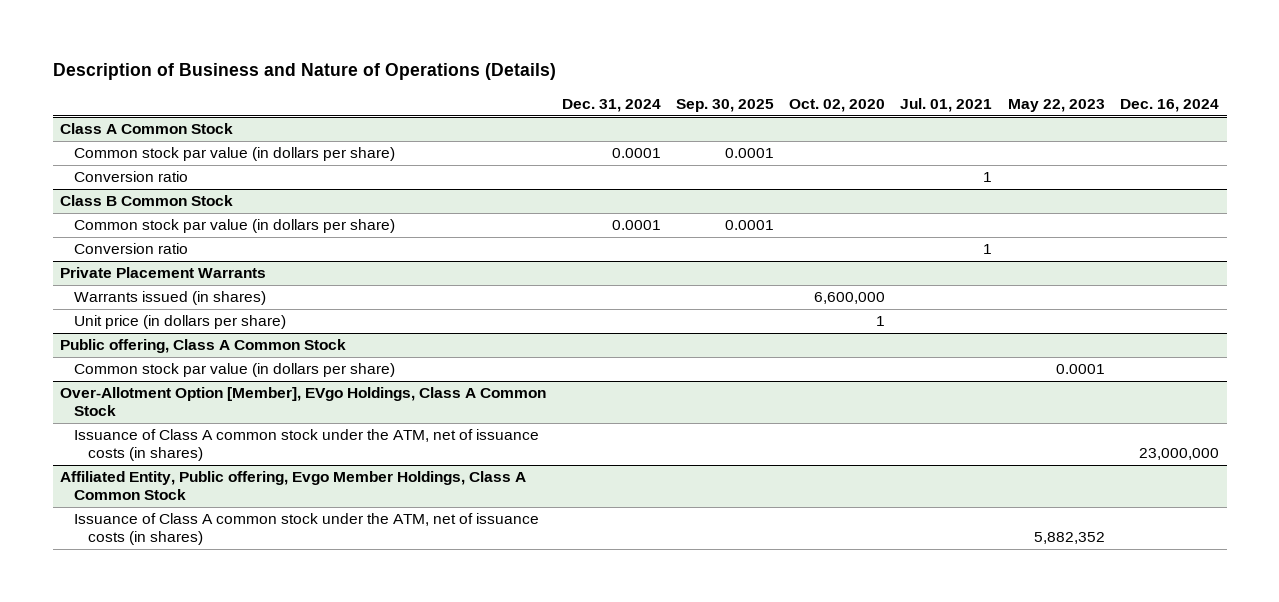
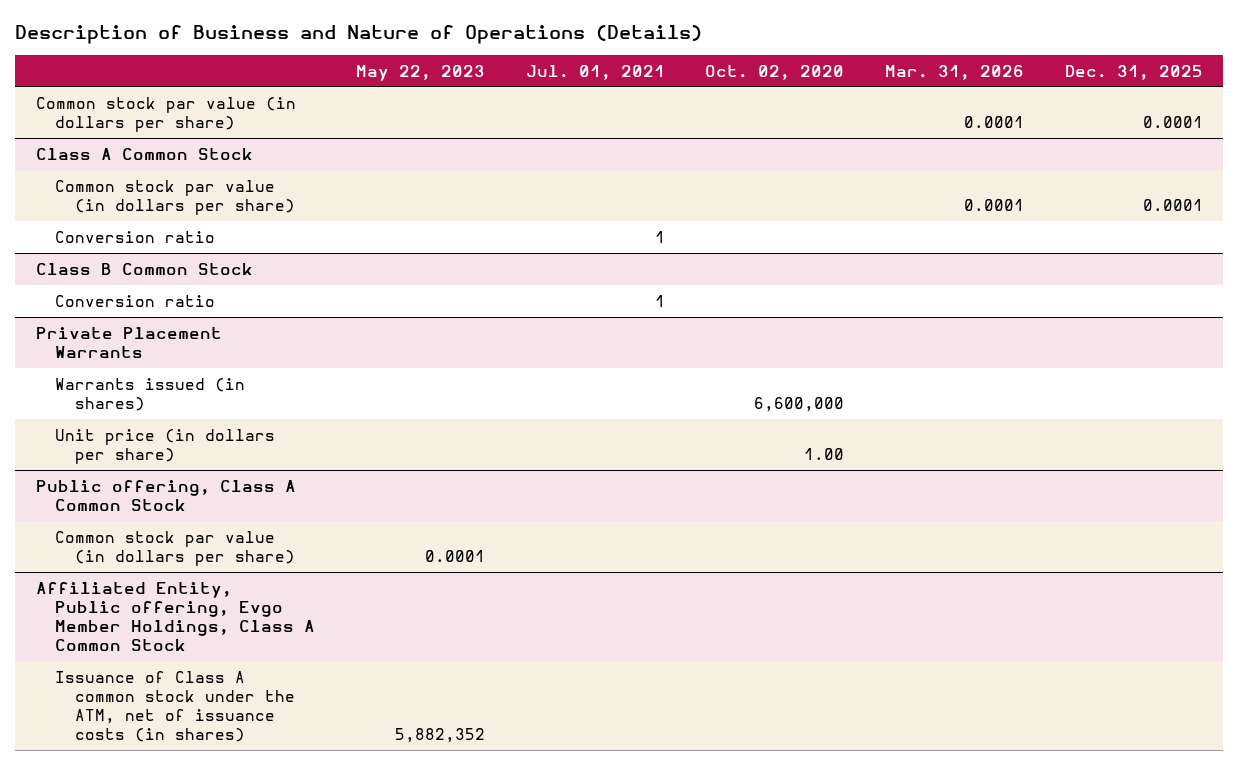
- | Dec. 31, 2024 | Sep. 30, 2025 | Oct. 02, 2020 | Jul. 01, 2021 | May 22, 2023 | Dec. 16, 2024
+ | May 22, 2023 | Jul. 01, 2021 | Oct. 02, 2020 | Mar. 31, 2026 | Dec. 31, 2025
+ Common stock par value (in dollars per share) | | | | 0.0001 | 0.0001
@ Class B Common Stock
- Common stock par value (in dollars per share) | 0.0001 | 0.0001 | | | |
@ Private Placement Warrants
- Unit price (in dollars per share) | | | 1 | | |
+ Unit price (in dollars per share) | | | 1.00 | |
- Over-Allotment Option [Member], EVgo Holdings, Class A Common Stock
- Issuance of Class A common stock under the ATM, net of issuance costs (in shares) | | | | | | 23,000,000

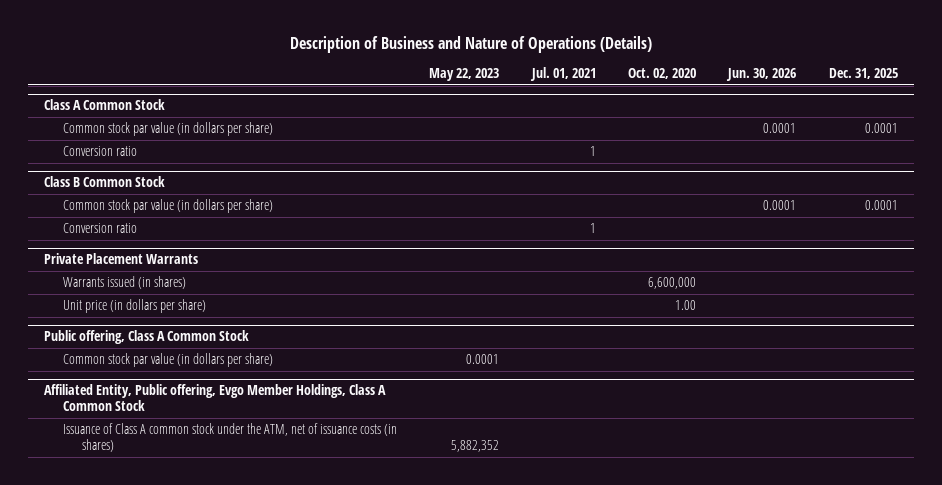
- | May 22, 2023 | Jul. 01, 2021 | Oct. 02, 2020 | Mar. 31, 2026 | Dec. 31, 2025
+ | May 22, 2023 | Jul. 01, 2021 | Oct. 02, 2020 | Jun. 30, 2026 | Dec. 31, 2025
- Common stock par value (in dollars per share) | | | | 0.0001 | 0.0001
@ Class B Common Stock
+ Common stock par value (in dollars per share) | | | | 0.0001 | 0.0001

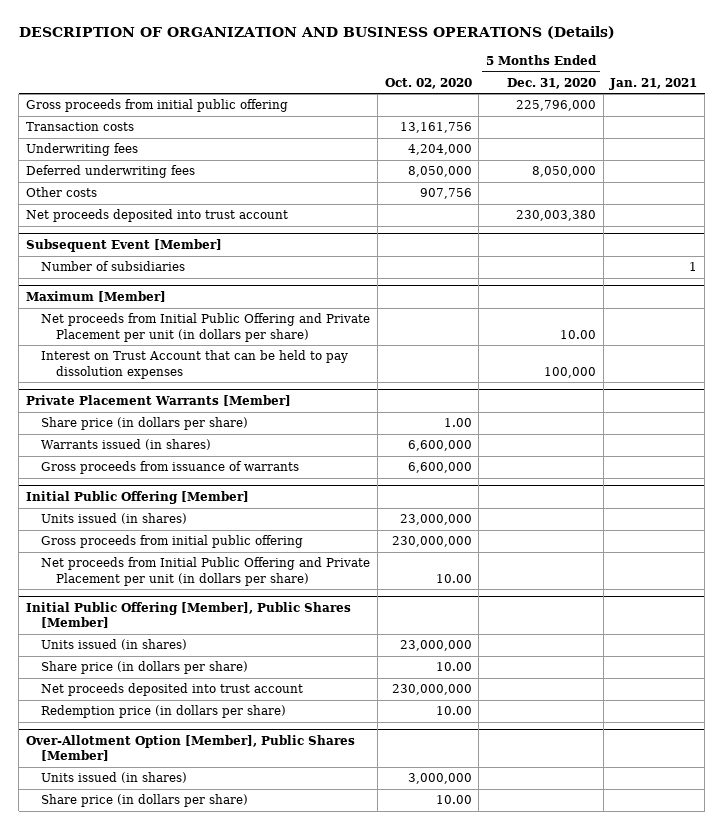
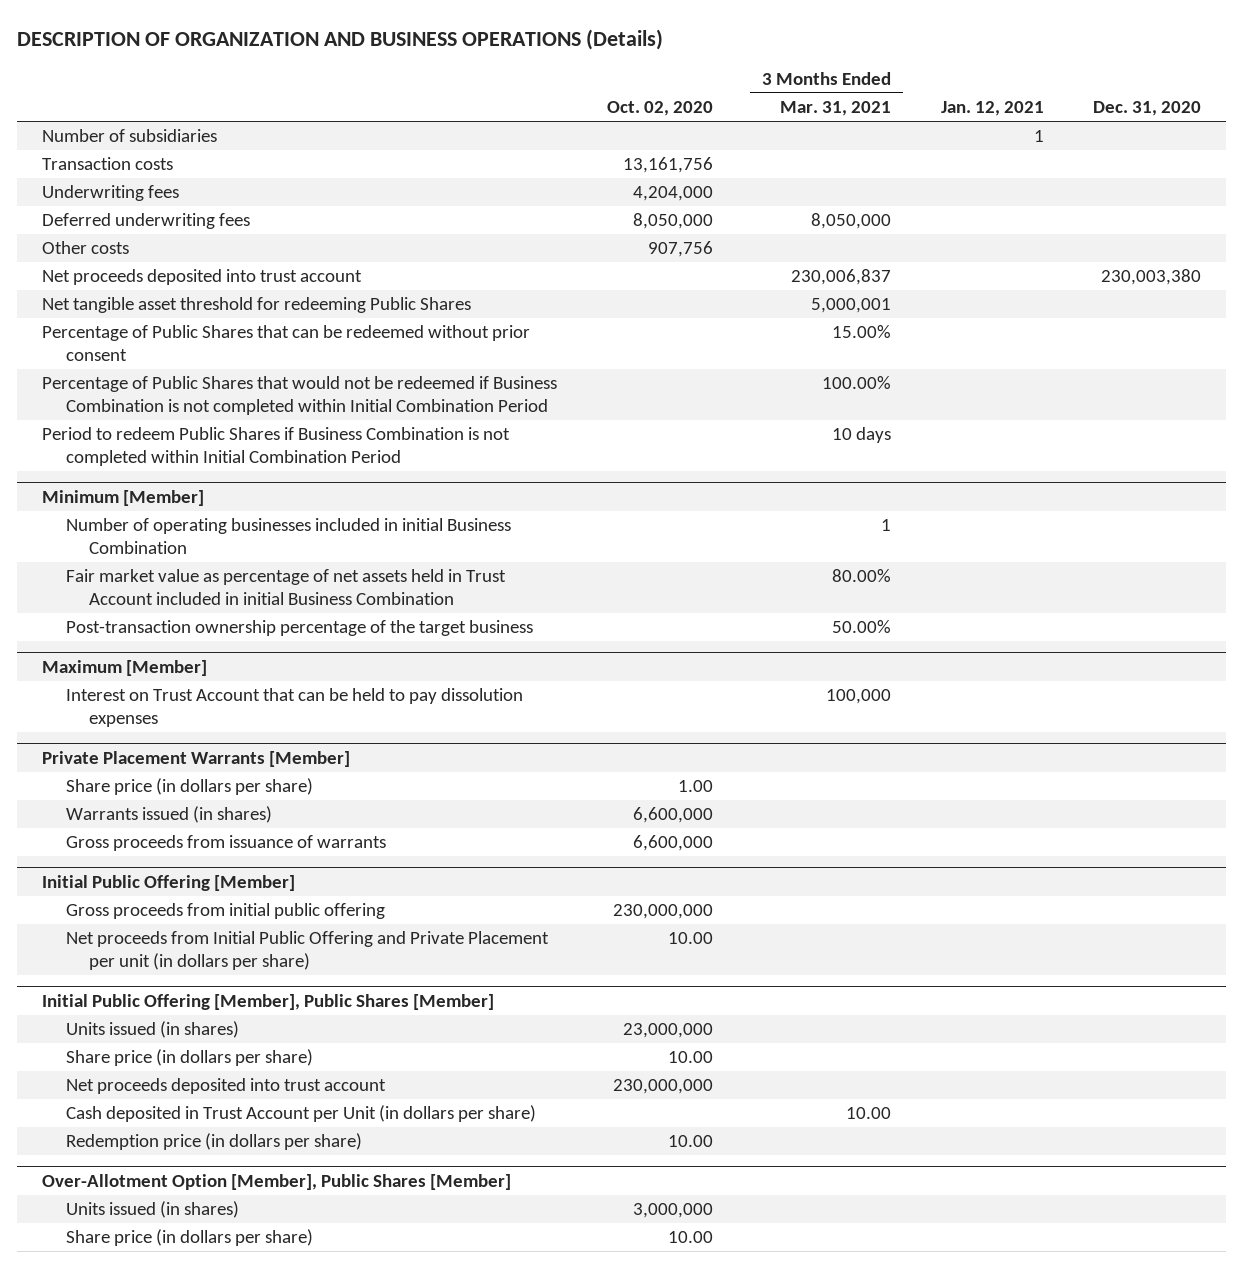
- | Oct. 02, 2020 | 5 Months Ended Dec. 31, 2020 | Jan. 21, 2021
+ | Oct. 02, 2020 | 3 Months Ended Mar. 31, 2021 | Jan. 12, 2021 | Dec. 31, 2020
- Gross proceeds from initial public offering | | 225,796,000 |
+ Number of subsidiaries | | | 1 |
- Subsequent Event [Member]
- Number of subsidiaries | | | 1
+ Net tangible asset threshold for redeeming Public Shares | | 5,000,001 | |
+ Percentage of Public Shares that can be redeemed without prior consent | | 15.00% | |
+ Percentage of Public Shares that would not be redeemed if Business Combination is not completed within Initial Combination Period | | 100.00% | |
+ Period to redeem Public Shares if Business Combination is not completed within Initial Combination Period | | 10 days | |
+ Minimum [Member]
+ Number of operating businesses included in initial Business Combination | | 1 | |
+ Fair market value as percentage of net assets held in Trust Account included in initial Business Combination | | 80.00% | |
+ Post-transaction ownership percentage of the target business | | 50.00% | |
@ Maximum [Member]
- Net proceeds from Initial Public Offering and Private Placement per unit (in dollars per share) | | 10.00 |
@ Initial Public Offering [Member]
- Units issued (in shares) | 23,000,000 | |
@ Initial Public Offering [Member], Public Shares [Member]
+ Cash deposited in Trust Account per Unit (in dollars per share) | | 10.00 | |

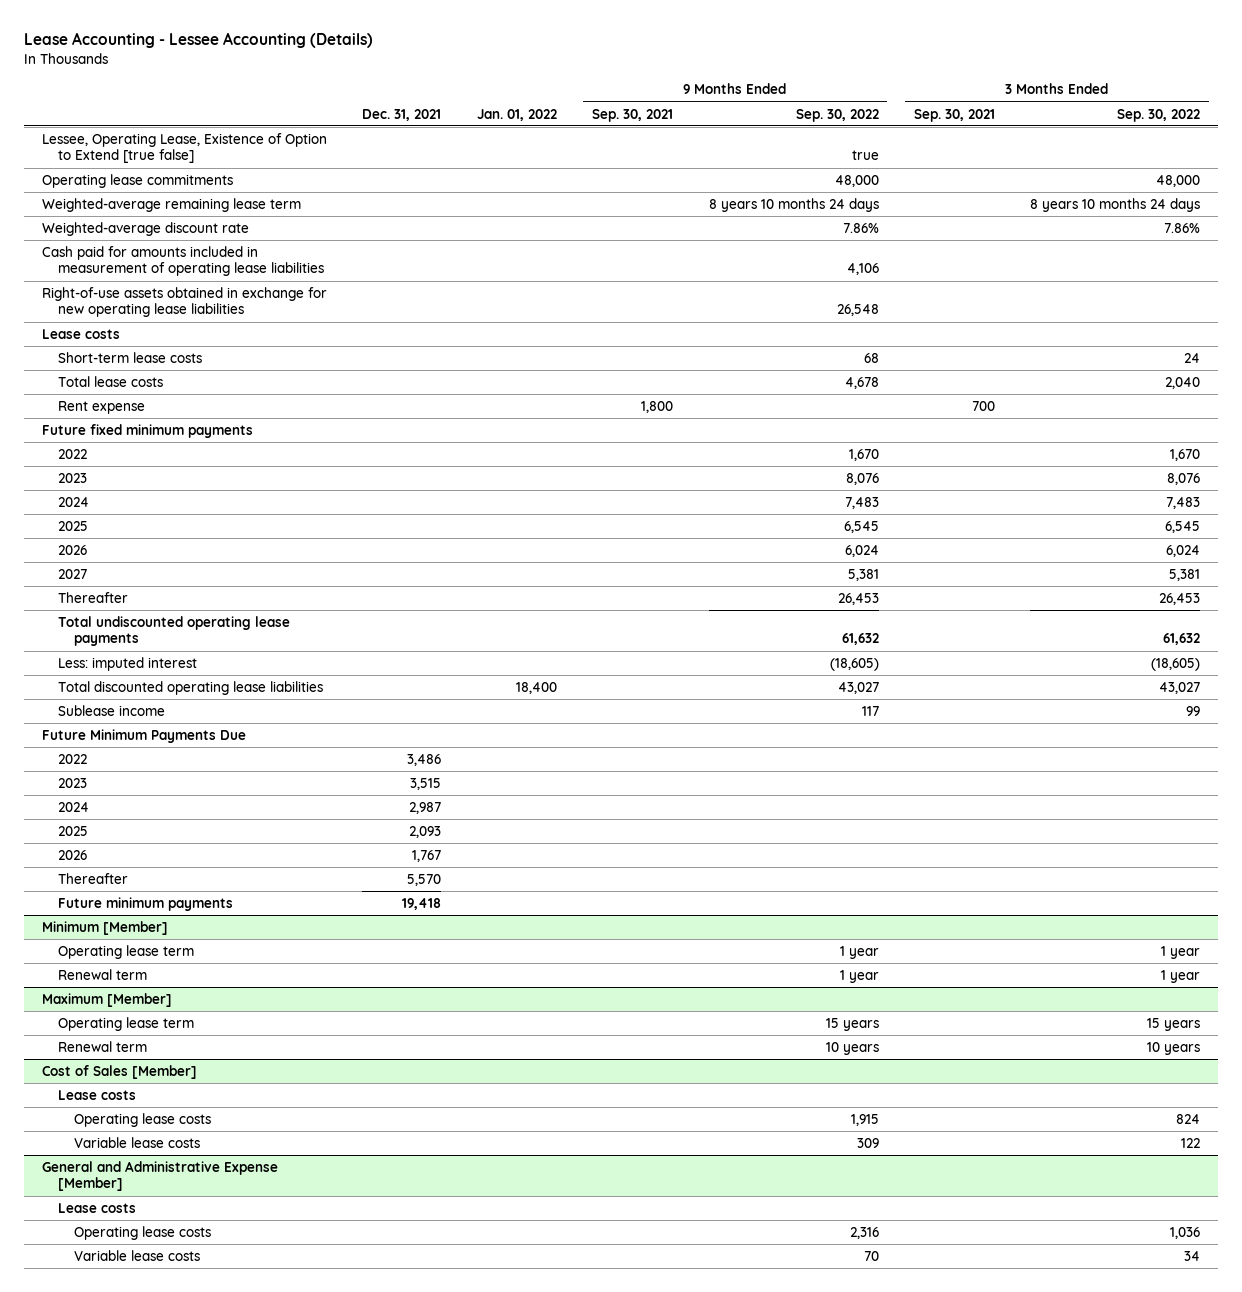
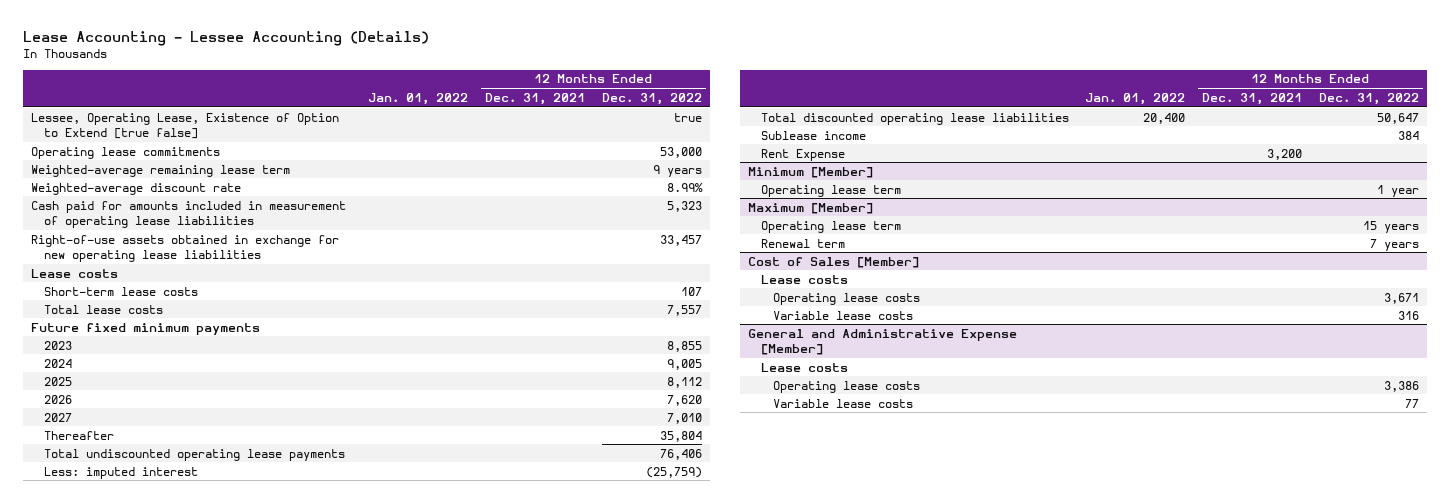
- | Dec. 31, 2021 | Jan. 01, 2022 | 9 Months Ended Sep. 30, 2021 | 9 Months Ended Sep. 30, 2022 | 3 Months Ended Sep. 30, 2021 | 3 Months Ended Sep. 30, 2022
+ | Jan. 01, 2022 | 12 Months Ended Dec. 31, 2021 | 12 Months Ended Dec. 31, 2022
- Rent expense | | | 1,800 | | 700 |
- 2022 | | | | 1,670 | | 1,670
- Total discounted operating lease liabilities | | 18,400 | | 43,027 | | 43,027
+ Total discounted operating lease liabilities | 20,400 | | 50,647
- Future Minimum Payments Due
- 2022 | 3,486 | | | | |
- 2023 | 3,515 | | | | |
- 2024 | 2,987 | | | | |
- 2025 | 2,093 | | | | |
- 2026 | 1,767 | | | | |
- Thereafter | 5,570 | | | | |
- Future minimum payments | 19,418 | | | | |
+ Rent Expense | | 3,200 |
@ Minimum [Member]
- Renewal term | | | | 1 year | | 1 year

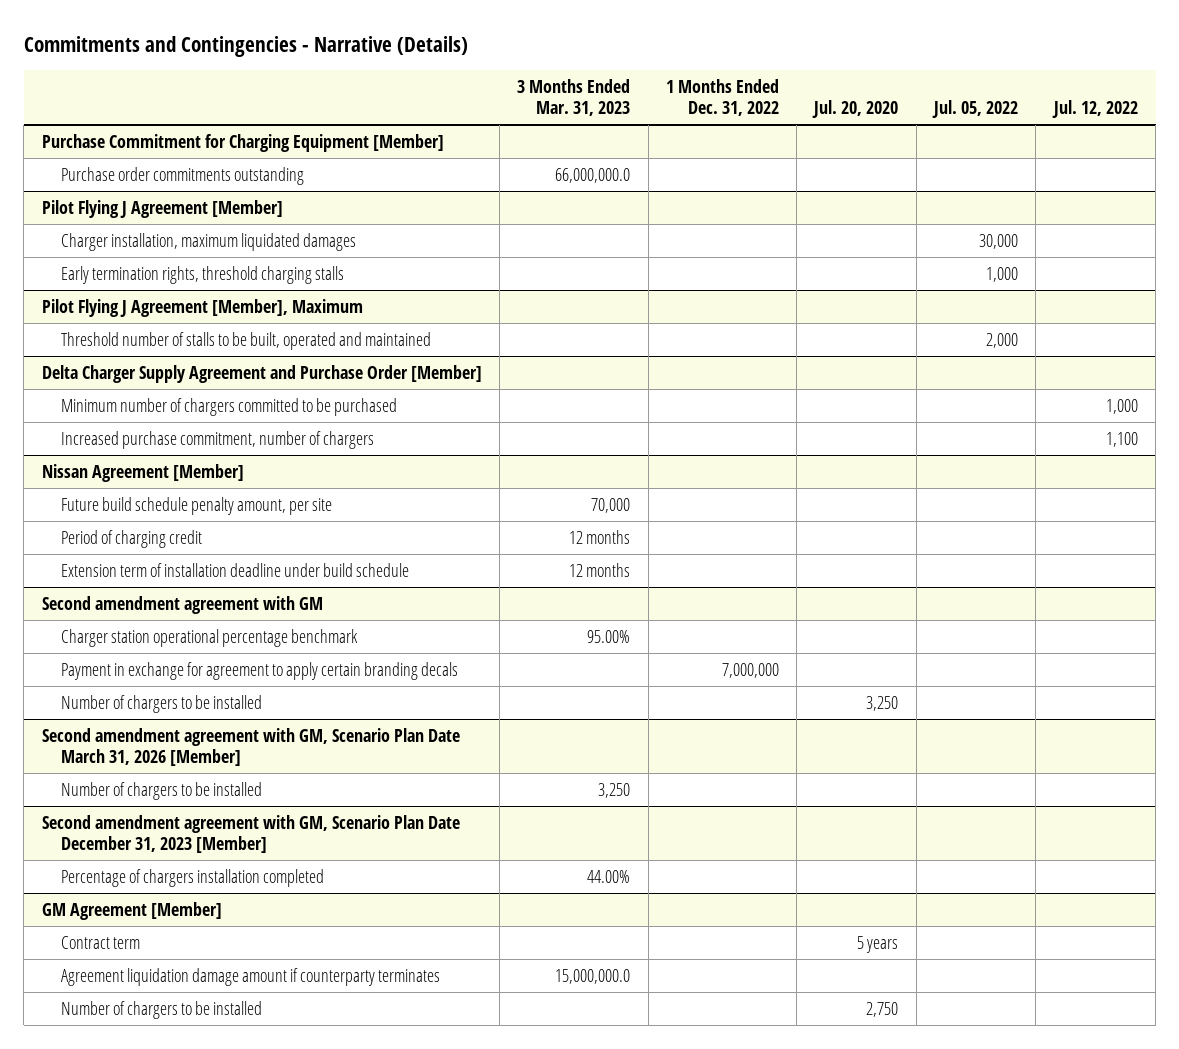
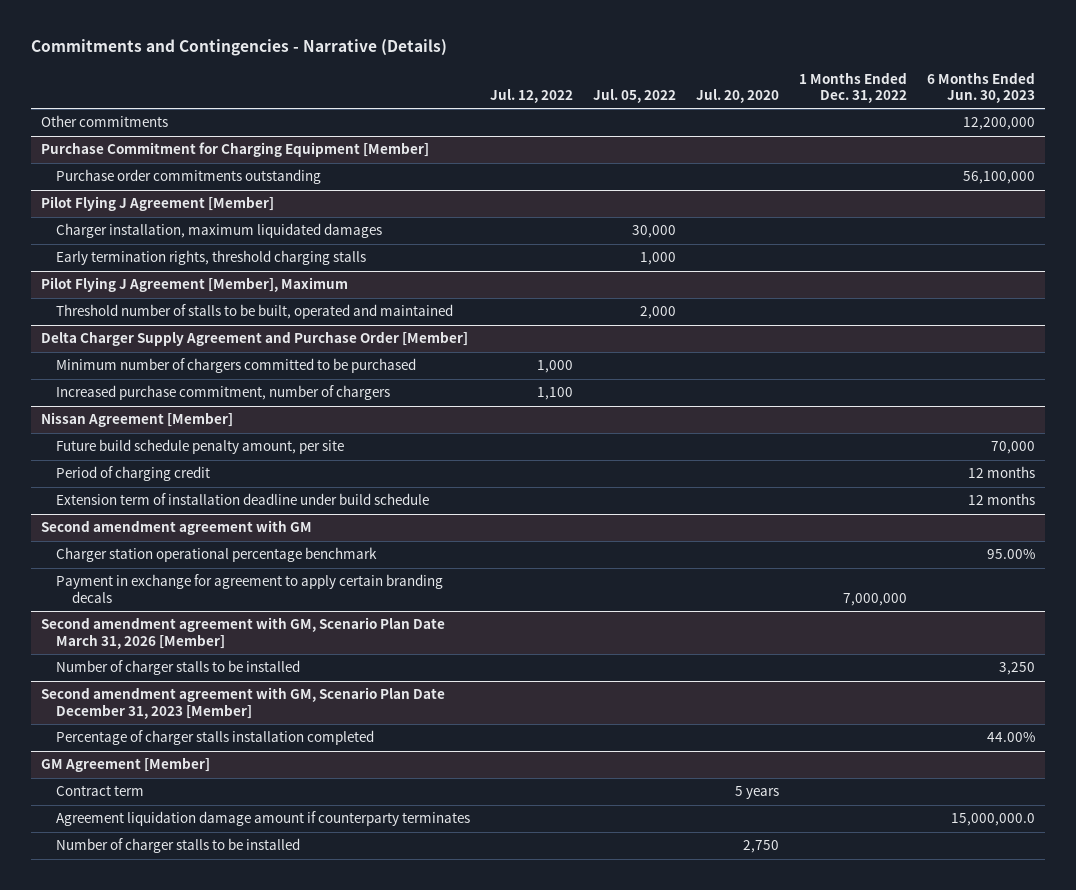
- | 3 Months Ended Mar. 31, 2023 | 1 Months Ended Dec. 31, 2022 | Jul. 20, 2020 | Jul. 05, 2022 | Jul. 12, 2022
+ | Jul. 12, 2022 | Jul. 05, 2022 | Jul. 20, 2020 | 1 Months Ended Dec. 31, 2022 | 6 Months Ended Jun. 30, 2023
+ Other commitments | | | | | 12,200,000
@ Second amendment agreement with GM
- Number of chargers to be installed | | | 3,250 | |
@ Second amendment agreement with GM, Scenario Plan Date March 31, 2026 [Member]
- Number of chargers to be installed | 3,250 | | | |
+ Number of charger stalls to be installed | | | | | 3,250
@ Second amendment agreement with GM, Scenario Plan Date December 31, 2023 [Member]
- Percentage of chargers installation completed | 44.00% | | | |
+ Percentage of charger stalls installation completed | | | | | 44.00%
@ GM Agreement [Member]
- Number of chargers to be installed | | | 2,750 | |
+ Number of charger stalls to be installed | | | 2,750 | |

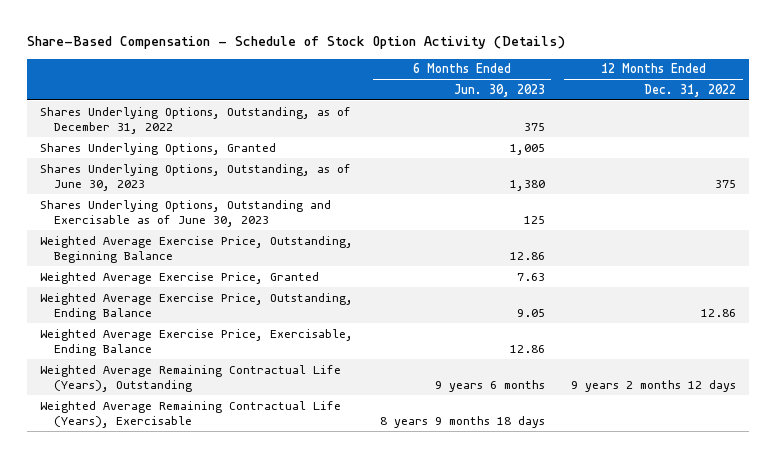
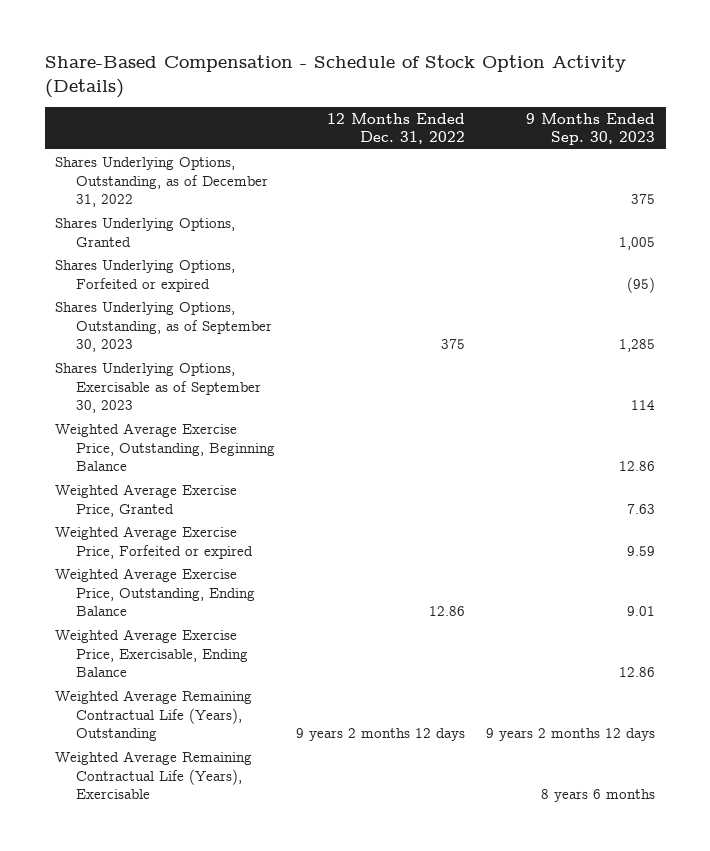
- | 6 Months Ended Jun. 30, 2023 | 12 Months Ended Dec. 31, 2022
+ | 12 Months Ended Dec. 31, 2022 | 9 Months Ended Sep. 30, 2023
- Shares Underlying Options, Outstanding, as of June 30, 2023 | 1,380 | 375
- Shares Underlying Options, Outstanding and Exercisable as of June 30, 2023 | 125 |
+ Shares Underlying Options, Forfeited or expired | | (95)
+ Shares Underlying Options, Outstanding, as of September 30, 2023 | 375 | 1,285
+ Shares Underlying Options, Exercisable as of September 30, 2023 | | 114
+ Weighted Average Exercise Price, Forfeited or expired | | 9.59

